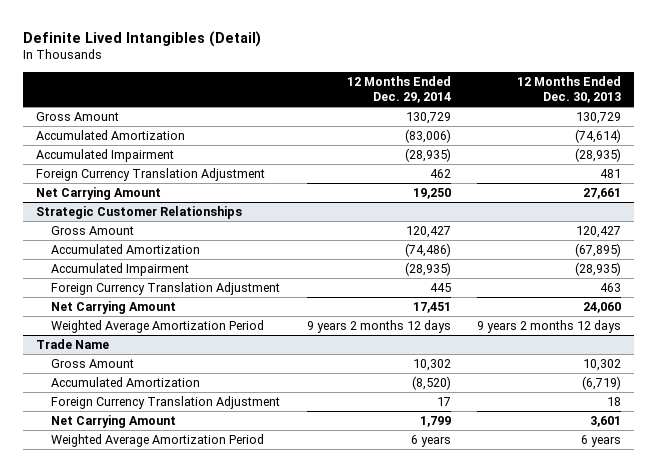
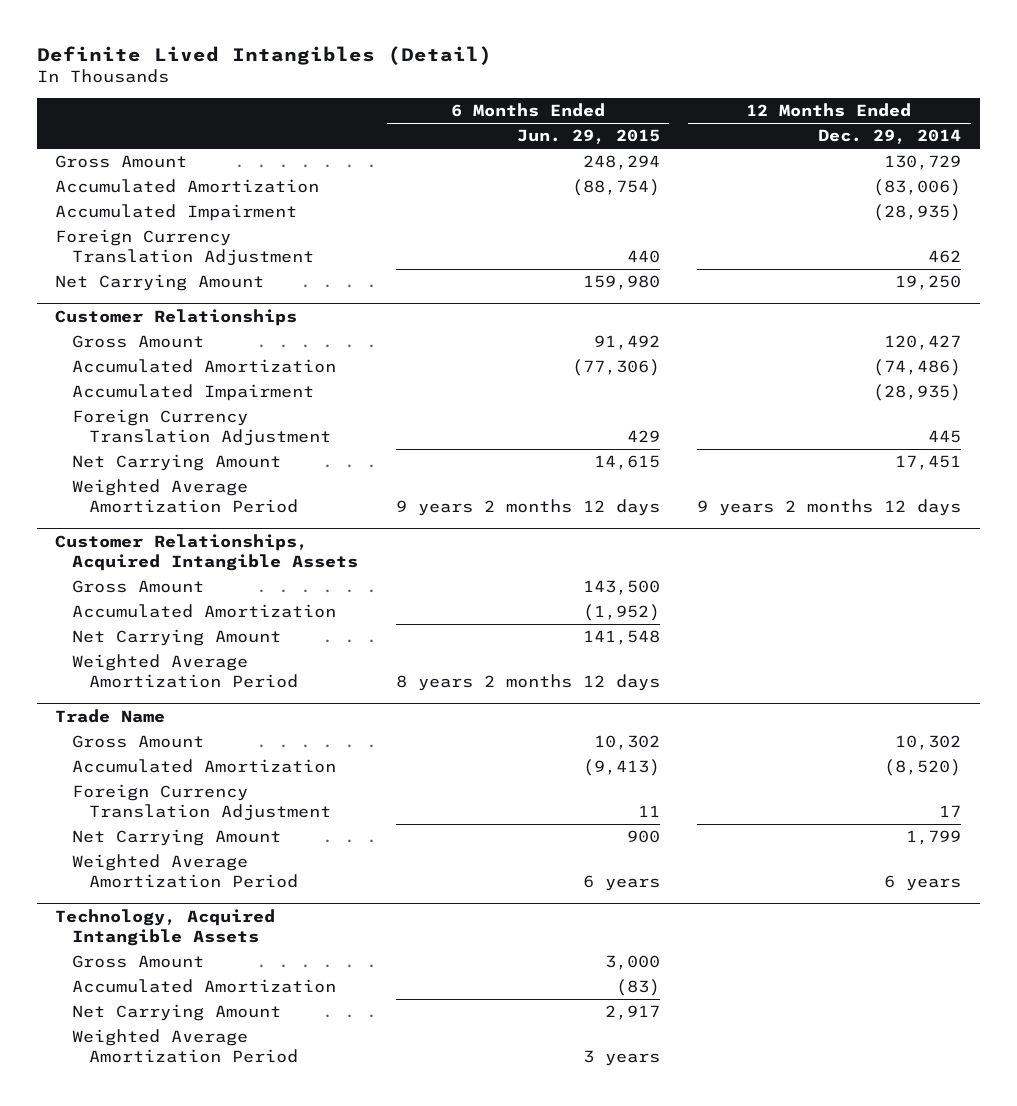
- | 12 Months Ended Dec. 29, 2014 | 12 Months Ended Dec. 30, 2013
+ | 6 Months Ended Jun. 29, 2015 | 12 Months Ended Dec. 29, 2014
- Strategic Customer Relationships
+ Customer Relationships
+ Customer Relationships, Acquired Intangible Assets
+ Gross Amount | 143,500 |
+ Accumulated Amortization | (1,952) |
+ Net Carrying Amount | 141,548 |
+ Weighted Average Amortization Period | 8 years 2 months 12 days |
+ Technology, Acquired Intangible Assets
+ Gross Amount | 3,000 |
+ Accumulated Amortization | (83) |
+ Net Carrying Amount | 2,917 |
+ Weighted Average Amortization Period | 3 years |

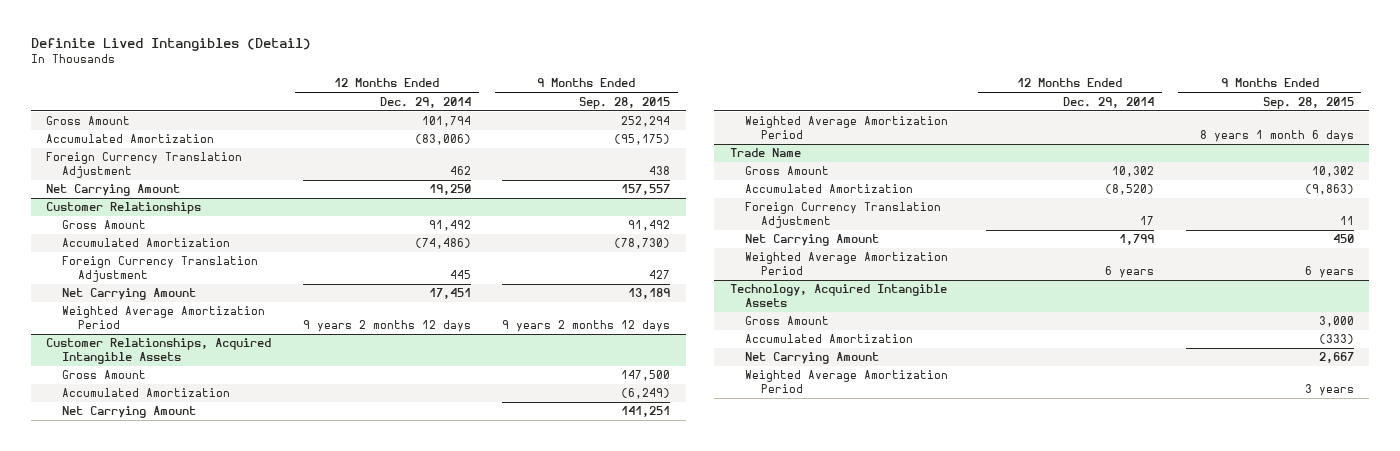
- | 6 Months Ended Jun. 29, 2015 | 12 Months Ended Dec. 29, 2014
+ | 12 Months Ended Dec. 29, 2014 | 9 Months Ended Sep. 28, 2015
- Gross Amount | 248,294 | 130,729
+ Gross Amount | 101,794 | 252,294
- Accumulated Impairment | | (28,935)
@ Customer Relationships
- Gross Amount | 91,492 | 120,427
+ Gross Amount | 91,492 | 91,492
- Accumulated Impairment | | (28,935)

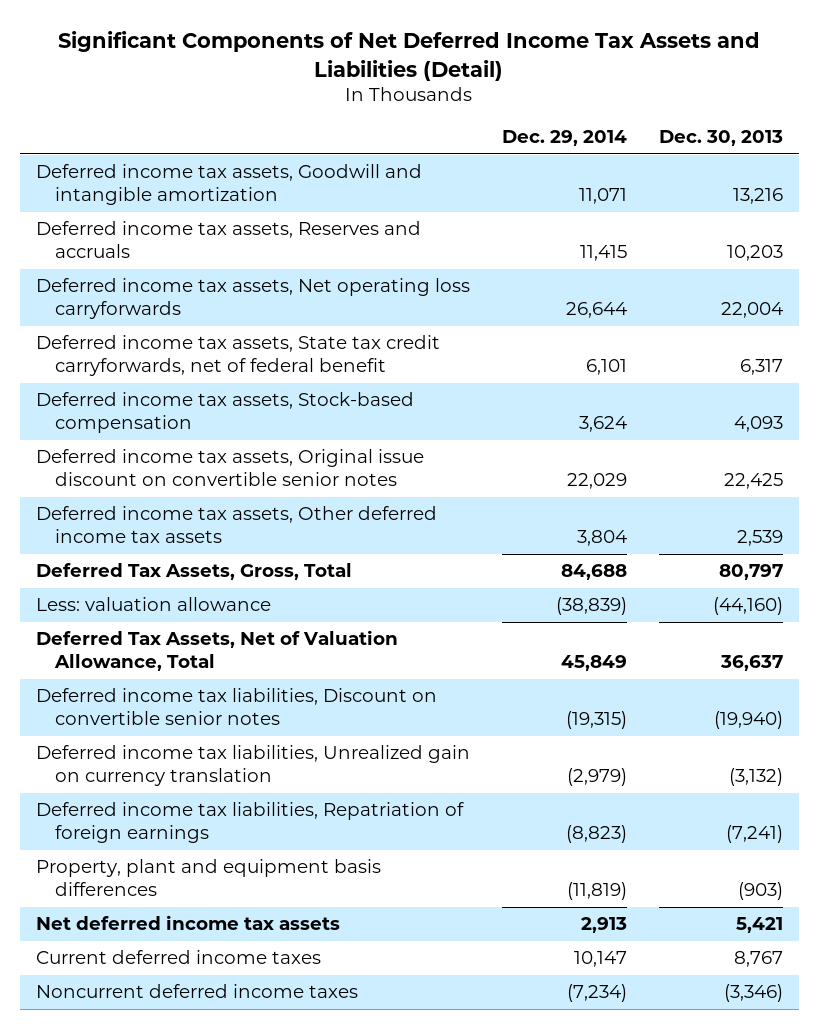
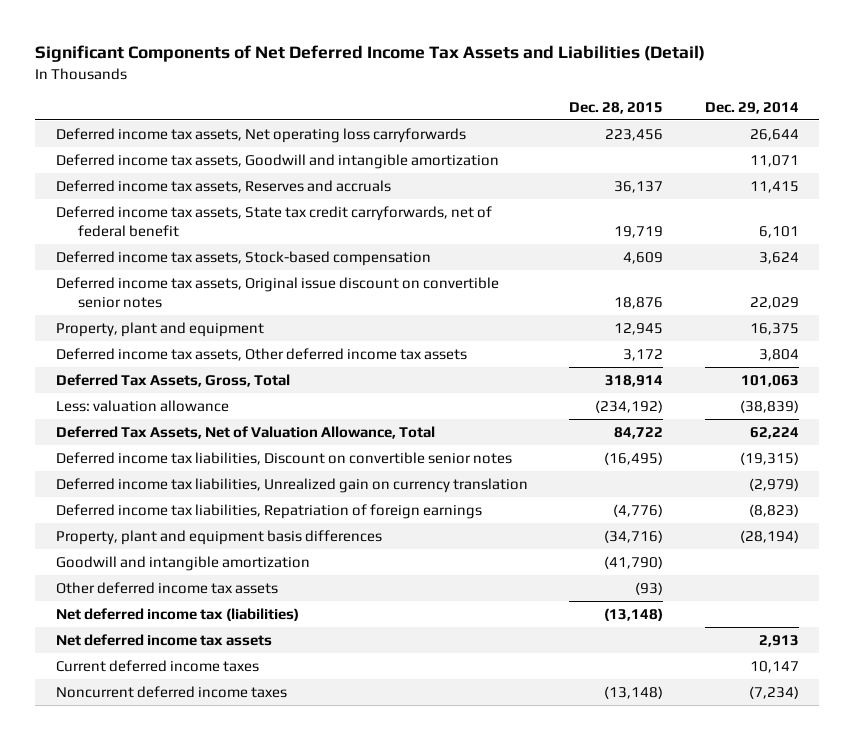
- | Dec. 29, 2014 | Dec. 30, 2013
+ | Dec. 28, 2015 | Dec. 29, 2014
moved up: Deferred income tax assets, Net operating loss carryforwards | 223,456 | 26,644
+ Property, plant and equipment | 12,945 | 16,375
- Deferred Tax Assets, Gross, Total | 84,688 | 80,797
+ Deferred Tax Assets, Gross, Total | 318,914 | 101,063
- Deferred Tax Assets, Net of Valuation Allowance, Total | 45,849 | 36,637
+ Deferred Tax Assets, Net of Valuation Allowance, Total | 84,722 | 62,224
- Property, plant and equipment basis differences | (11,819) | (903)
+ Property, plant and equipment basis differences | (34,716) | (28,194)
+ Goodwill and intangible amortization | (41,790) |
+ Other deferred income tax assets | (93) |
+ Net deferred income tax (liabilities) | (13,148) |

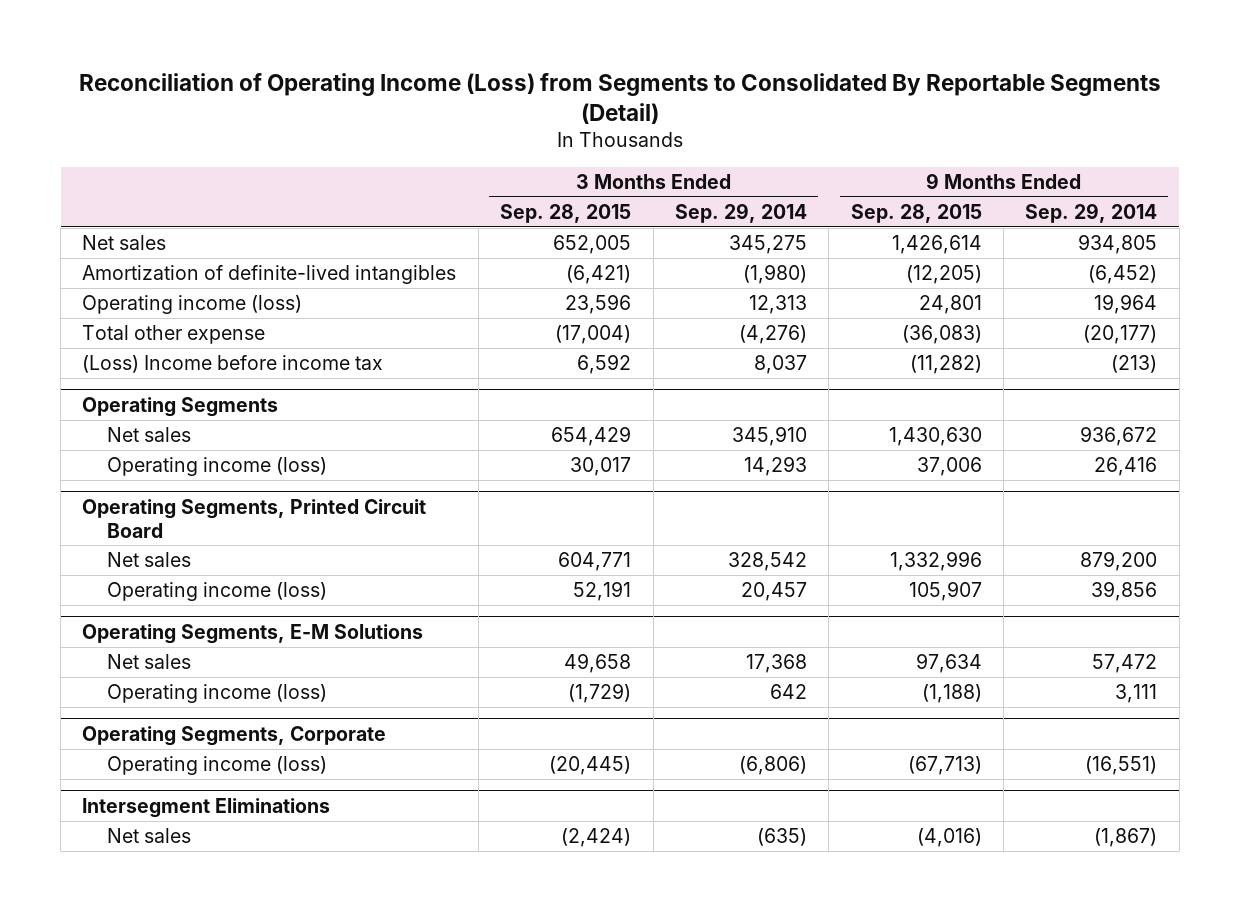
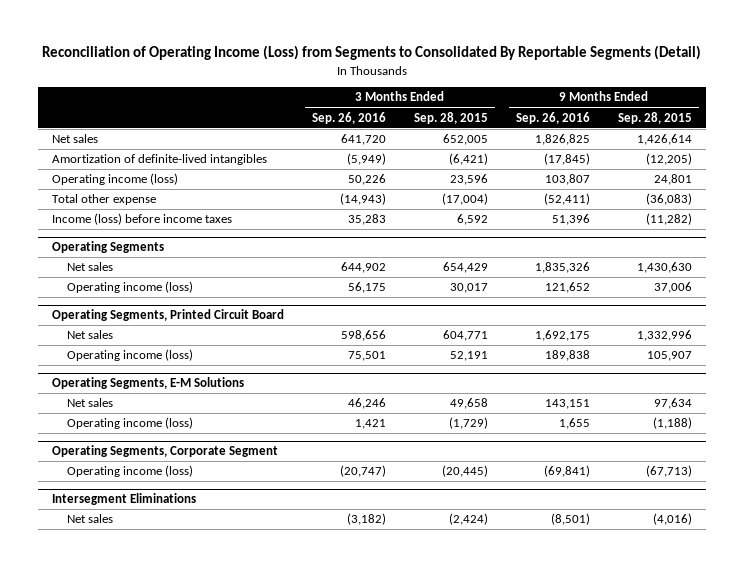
- | 3 Months Ended Sep. 28, 2015 | 3 Months Ended Sep. 29, 2014 | 9 Months Ended Sep. 28, 2015 | 9 Months Ended Sep. 29, 2014
+ | 3 Months Ended Sep. 26, 2016 | 3 Months Ended Sep. 28, 2015 | 9 Months Ended Sep. 26, 2016 | 9 Months Ended Sep. 28, 2015
- (Loss) Income before income tax | 6,592 | 8,037 | (11,282) | (213)
+ Income (loss) before income taxes | 35,283 | 6,592 | 51,396 | (11,282)
- Operating Segments, Corporate
+ Operating Segments, Corporate Segment

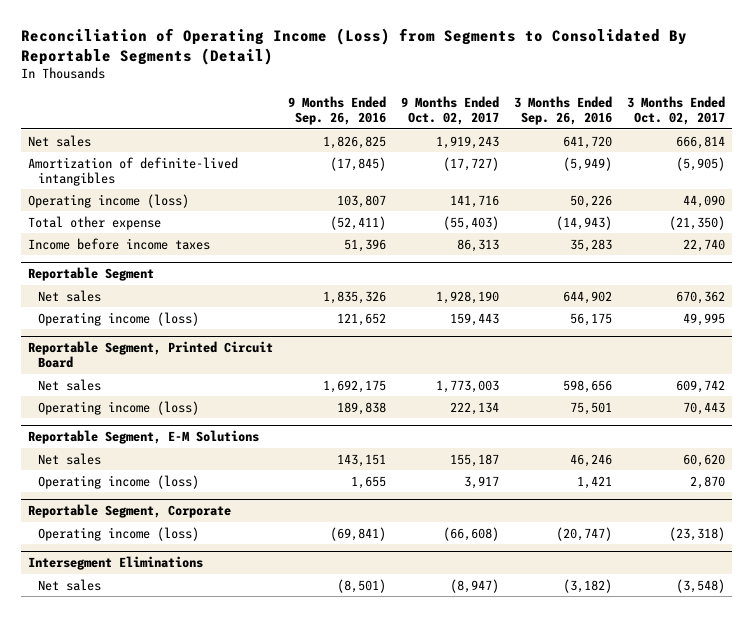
- | 3 Months Ended Sep. 26, 2016 | 3 Months Ended Sep. 28, 2015 | 9 Months Ended Sep. 26, 2016 | 9 Months Ended Sep. 28, 2015
+ | 9 Months Ended Sep. 26, 2016 | 9 Months Ended Oct. 02, 2017 | 3 Months Ended Sep. 26, 2016 | 3 Months Ended Oct. 02, 2017
- Income (loss) before income taxes | 35,283 | 6,592 | 51,396 | (11,282)
- Operating Segments
+ Income before income taxes | 51,396 | 86,313 | 35,283 | 22,740
+ Reportable Segment
- Operating Segments, Printed Circuit Board
+ Reportable Segment, Printed Circuit Board
- Operating Segments, E-M Solutions
+ Reportable Segment, E-M Solutions
- Operating Segments, Corporate Segment
+ Reportable Segment, Corporate

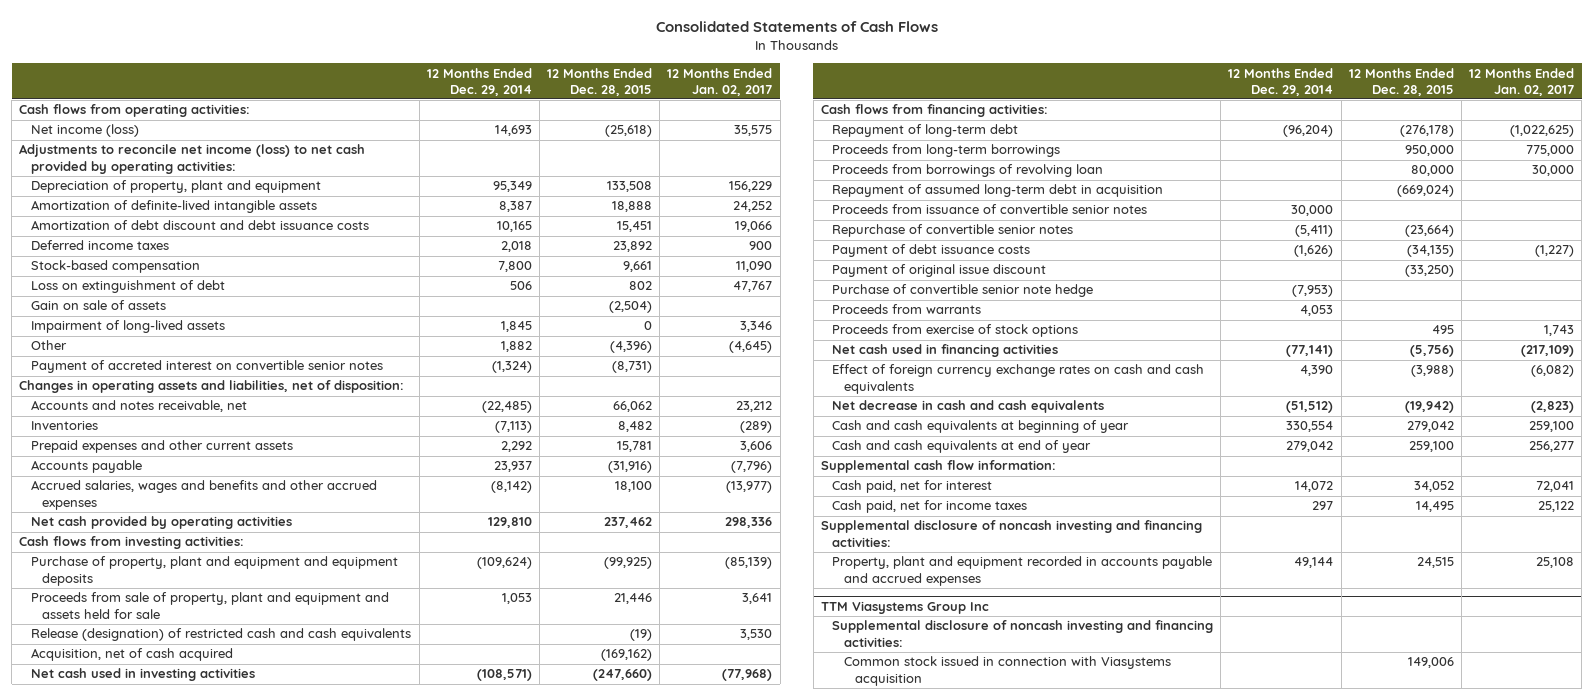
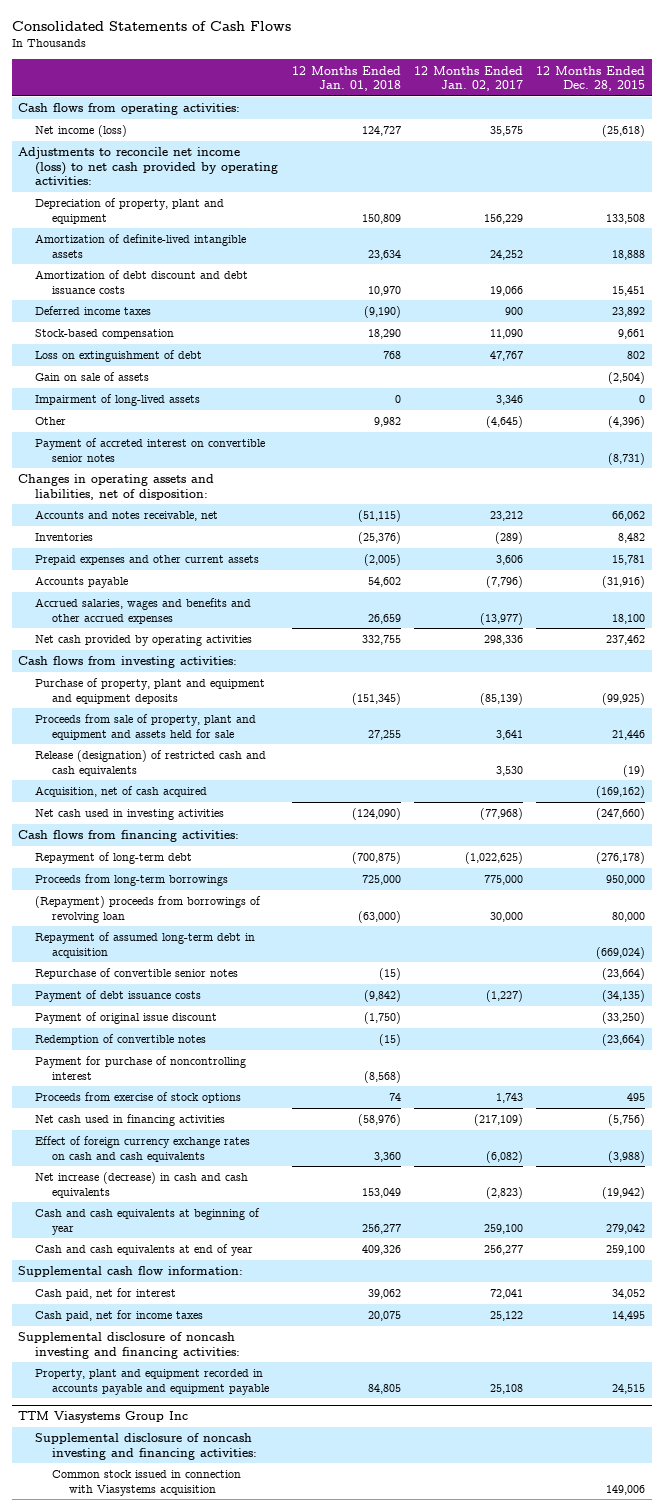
- | 12 Months Ended Dec. 29, 2014 | 12 Months Ended Dec. 28, 2015 | 12 Months Ended Jan. 02, 2017
+ | 12 Months Ended Jan. 01, 2018 | 12 Months Ended Jan. 02, 2017 | 12 Months Ended Dec. 28, 2015
- Proceeds from borrowings of revolving loan | | 80,000 | 30,000
+ (Repayment) proceeds from borrowings of revolving loan | (63,000) | 30,000 | 80,000
- Proceeds from issuance of convertible senior notes | 30,000 | |
- Purchase of convertible senior note hedge | (7,953) | |
- Proceeds from warrants | 4,053 | |
+ Redemption of convertible notes | (15) | | (23,664)
+ Payment for purchase of noncontrolling interest | (8,568) | |
- Net decrease in cash and cash equivalents | (51,512) | (19,942) | (2,823)
+ Net increase (decrease) in cash and cash equivalents | 153,049 | (2,823) | (19,942)
- Property, plant and equipment recorded in accounts payable and accrued expenses | 49,144 | 24,515 | 25,108
+ Property, plant and equipment recorded in accounts payable and equipment payable | 84,805 | 25,108 | 24,515

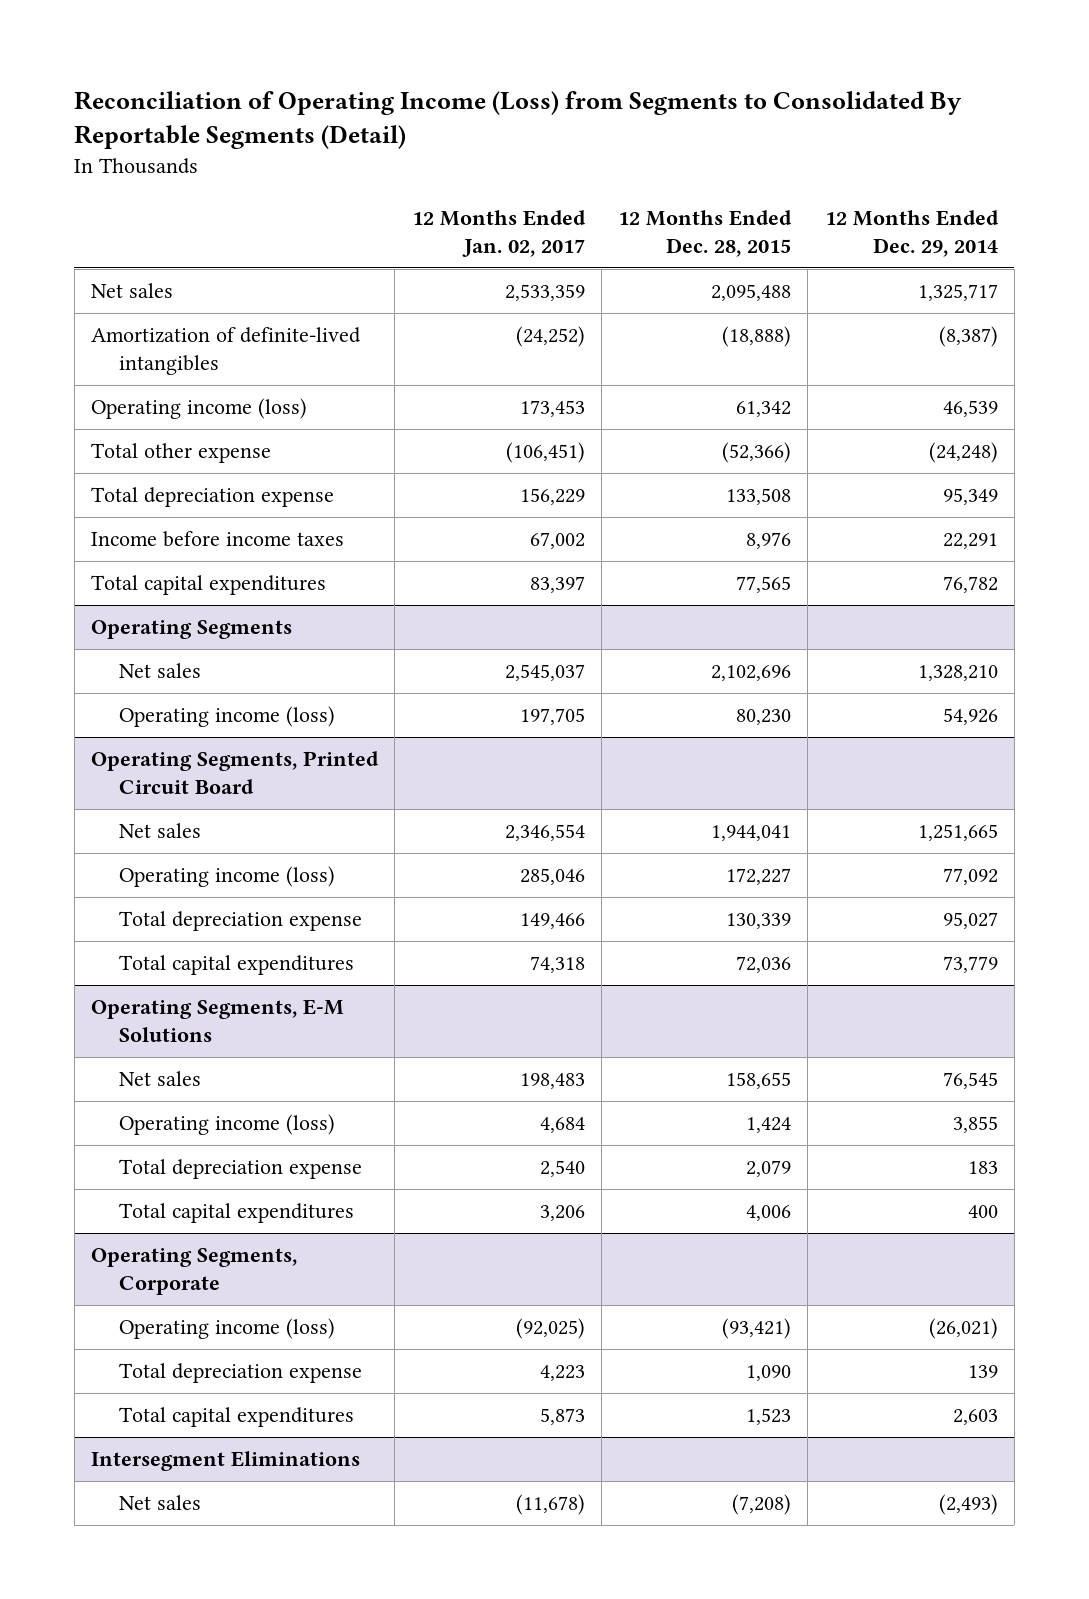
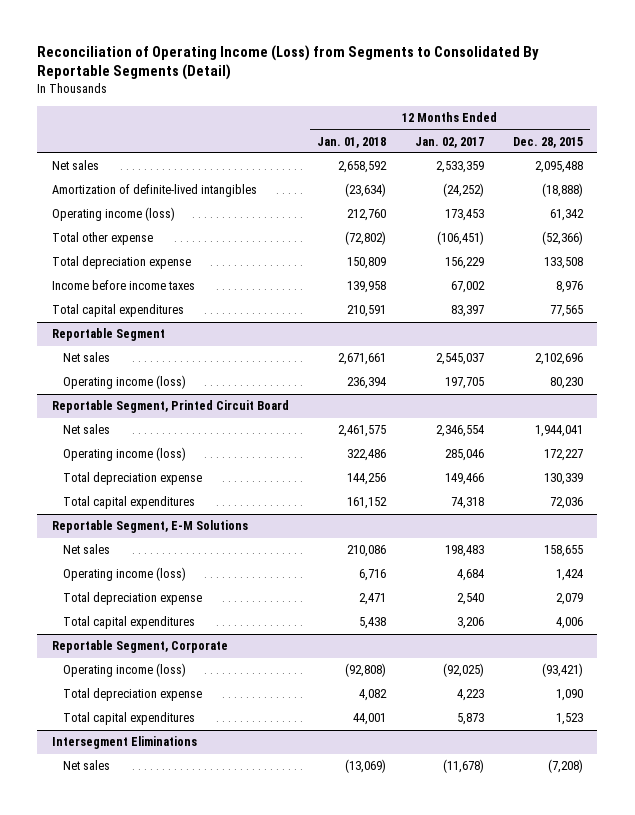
- | 12 Months Ended Jan. 02, 2017 | 12 Months Ended Dec. 28, 2015 | 12 Months Ended Dec. 29, 2014
+ | 12 Months Ended Jan. 01, 2018 | 12 Months Ended Jan. 02, 2017 | 12 Months Ended Dec. 28, 2015
- Operating Segments
+ Reportable Segment
- Operating Segments, Printed Circuit Board
+ Reportable Segment, Printed Circuit Board
- Operating Segments, E-M Solutions
+ Reportable Segment, E-M Solutions
- Operating Segments, Corporate
+ Reportable Segment, Corporate

